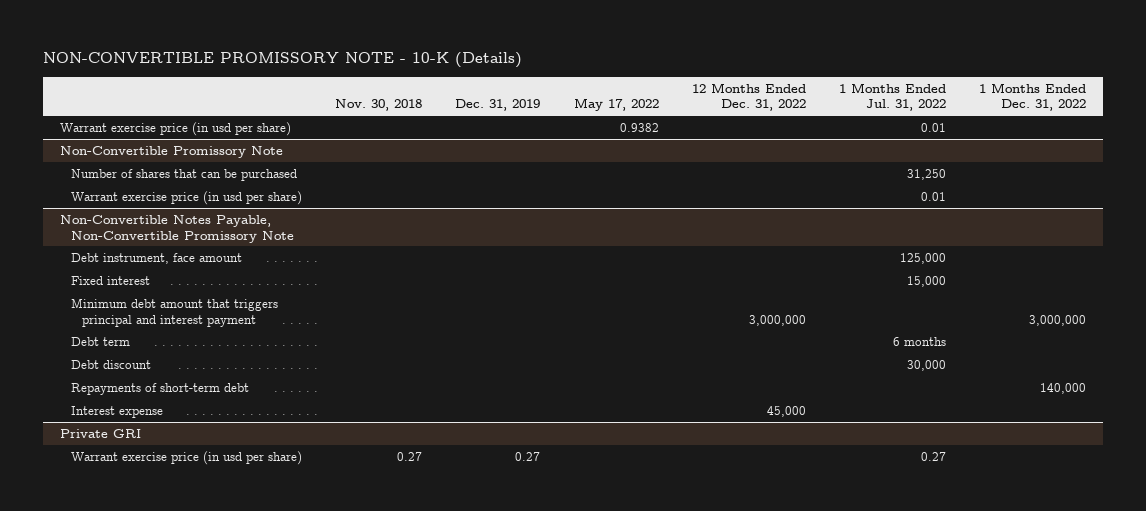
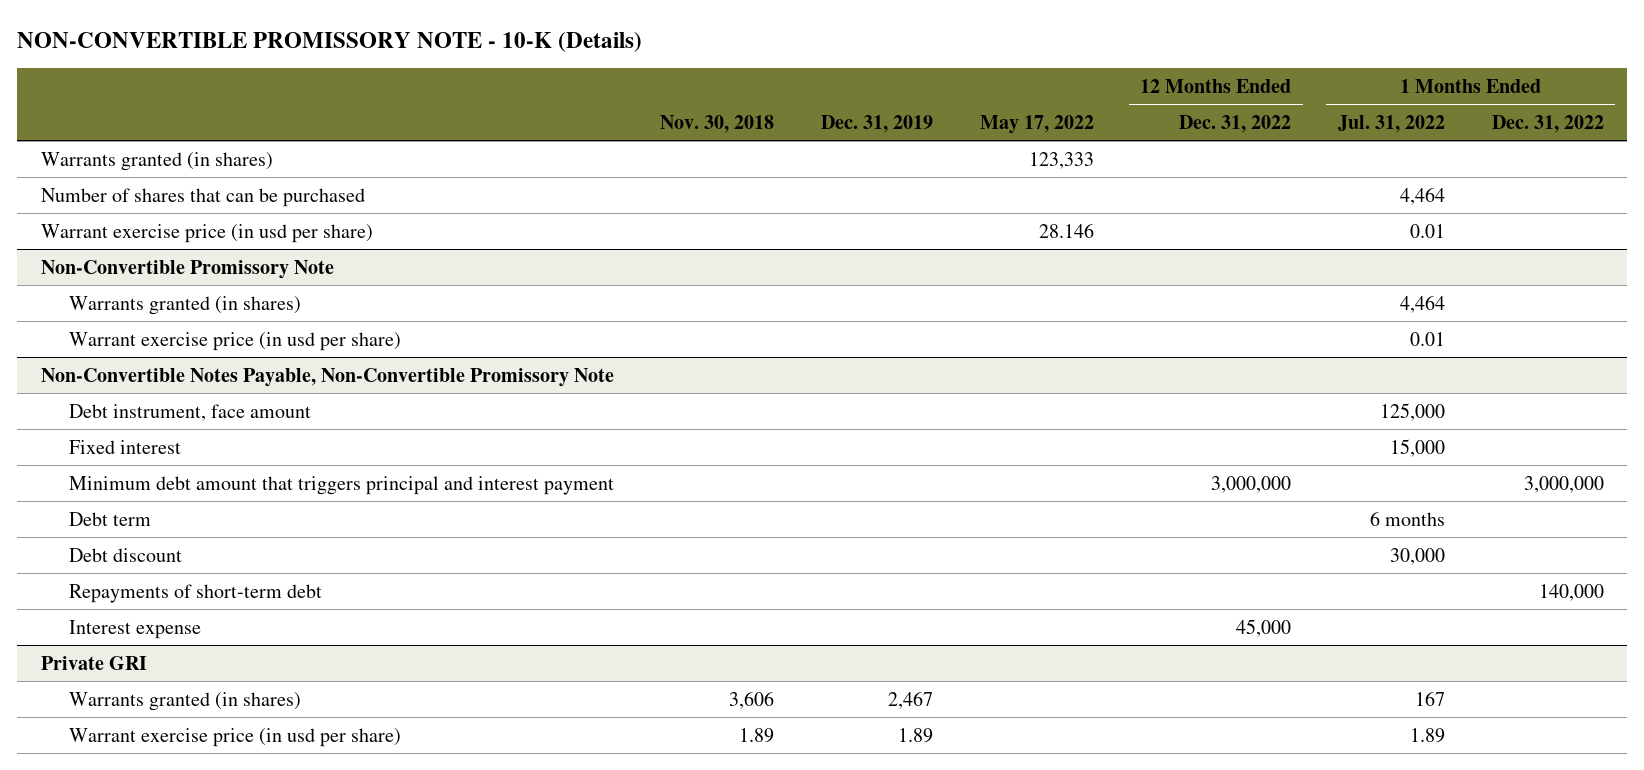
- Warrant exercise price (in usd per share) | | | 0.9382 | | 0.01 |
+ Warrants granted (in shares) | | | 123,333 | | |
+ Number of shares that can be purchased | | | | | 4,464 |
+ Warrant exercise price (in usd per share) | | | 28.146 | | 0.01 |
@ Non-Convertible Promissory Note
- Number of shares that can be purchased | | | | | 31,250 |
+ Warrants granted (in shares) | | | | | 4,464 |
@ Private GRI
- Warrant exercise price (in usd per share) | 0.27 | 0.27 | | | 0.27 |
+ Warrants granted (in shares) | 3,606 | 2,467 | | | 167 |
+ Warrant exercise price (in usd per share) | 1.89 | 1.89 | | | 1.89 |

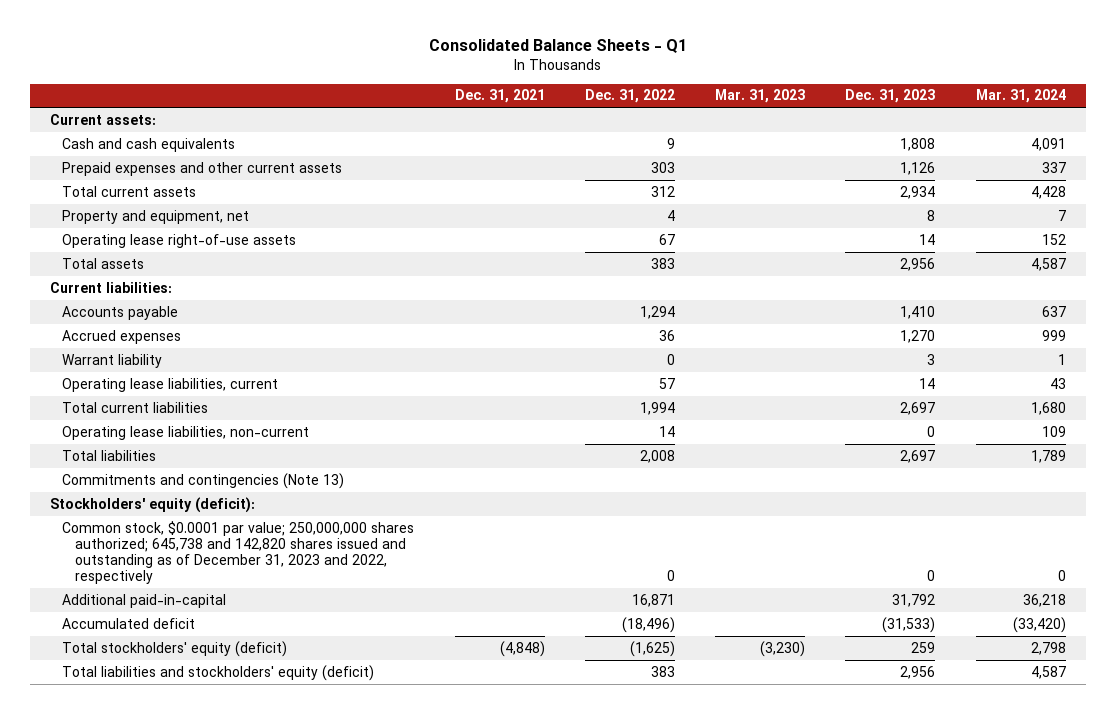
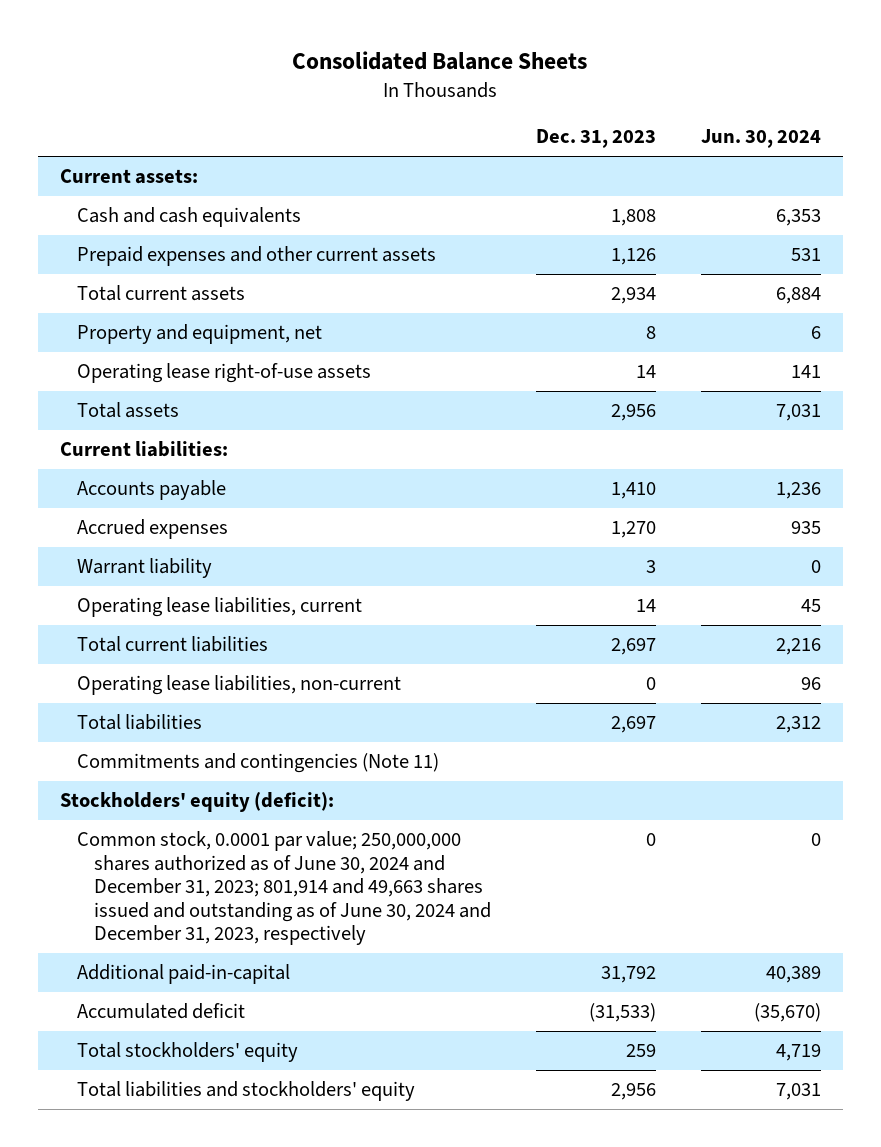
- Consolidated Balance Sheets - Q1
+ Consolidated Balance Sheets
- | Dec. 31, 2021 | Dec. 31, 2022 | Mar. 31, 2023 | Dec. 31, 2023 | Mar. 31, 2024
+ | Dec. 31, 2023 | Jun. 30, 2024
- Commitments and contingencies (Note 13)
+ Commitments and contingencies (Note 11)
- Common stock, $0.0001 par value; 250,000,000 shares authorized; 645,738 and 142,820 shares issued and outstanding as of December 31, 2023 and 2022, respectively | | 0 | | 0 | 0
+ Common stock, 0.0001 par value; 250,000,000 shares authorized as of June 30, 2024 and December 31, 2023; 801,914 and 49,663 shares issued and outstanding as of June 30, 2024 and December 31, 2023, respectively | 0 | 0
- Total stockholders' equity (deficit) | (4,848) | (1,625) | (3,230) | 259 | 2,798
- Total liabilities and stockholders' equity (deficit) | | 383 | | 2,956 | 4,587
+ Total stockholders' equity | 259 | 4,719
+ Total liabilities and stockholders' equity | 2,956 | 7,031

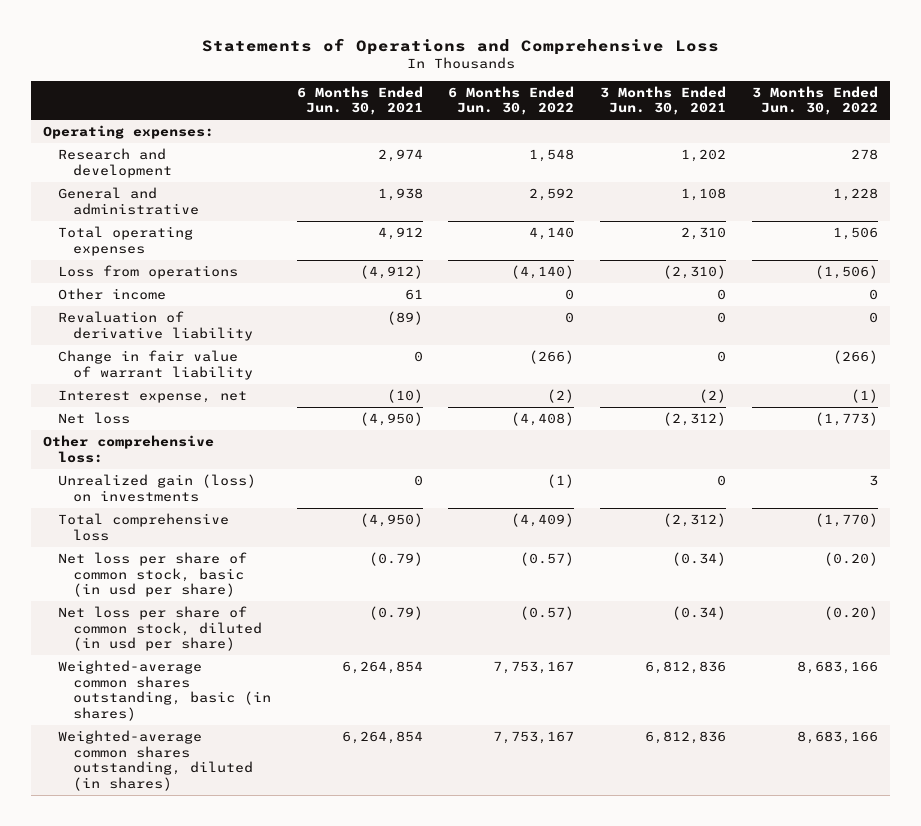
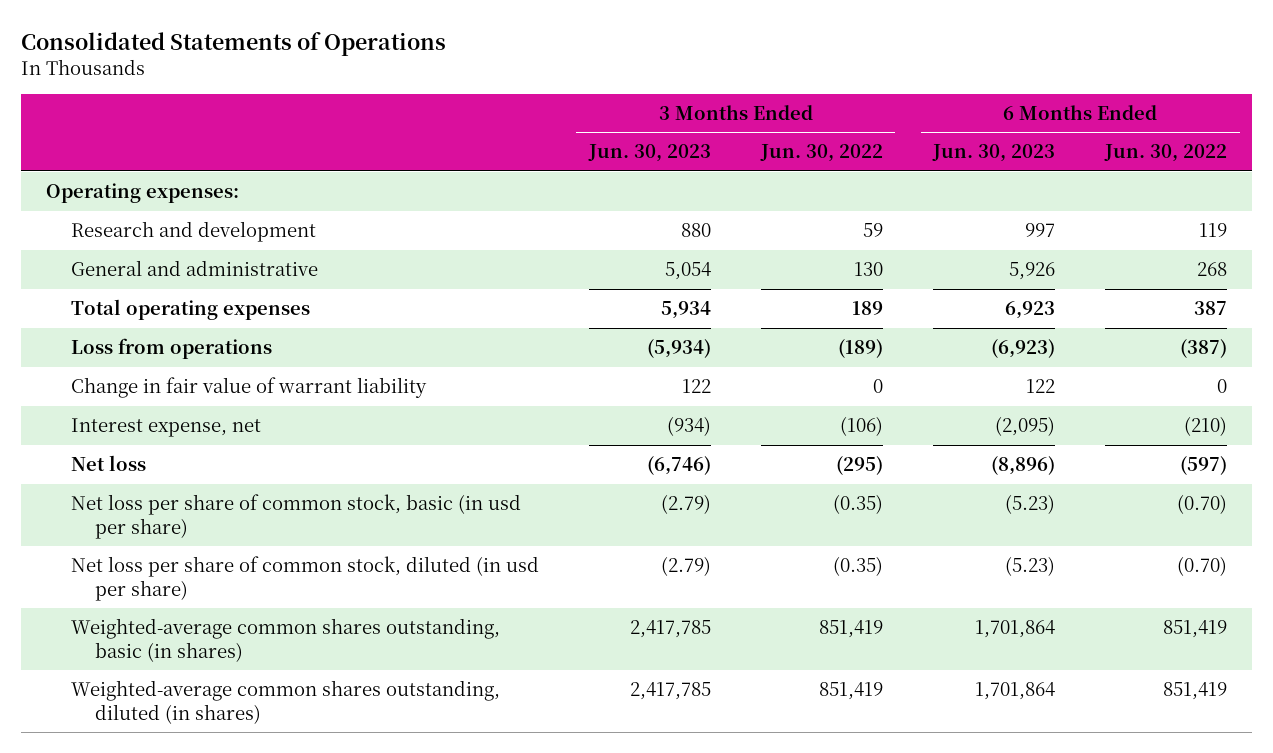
- Statements of Operations and Comprehensive Loss
+ Consolidated Statements of Operations
- | 6 Months Ended Jun. 30, 2021 | 6 Months Ended Jun. 30, 2022 | 3 Months Ended Jun. 30, 2021 | 3 Months Ended Jun. 30, 2022
+ | 3 Months Ended Jun. 30, 2023 | 3 Months Ended Jun. 30, 2022 | 6 Months Ended Jun. 30, 2023 | 6 Months Ended Jun. 30, 2022
- Research and development | 2,974 | 1,548 | 1,202 | 278
- General and administrative | 1,938 | 2,592 | 1,108 | 1,228
- Total operating expenses | 4,912 | 4,140 | 2,310 | 1,506
- Loss from operations | (4,912) | (4,140) | (2,310) | (1,506)
- Other income | 61 | 0 | 0 | 0
- Revaluation of derivative liability | (89) | 0 | 0 | 0
- Change in fair value of warrant liability | 0 | (266) | 0 | (266)
- Interest expense, net | (10) | (2) | (2) | (1)
- Net loss | (4,950) | (4,408) | (2,312) | (1,773)
- Other comprehensive loss:
- Unrealized gain (loss) on investments | 0 | (1) | 0 | 3
- Total comprehensive loss | (4,950) | (4,409) | (2,312) | (1,770)
- Net loss per share of common stock, basic (in usd per share) | (0.79) | (0.57) | (0.34) | (0.20)
- Net loss per share of common stock, diluted (in usd per share) | (0.79) | (0.57) | (0.34) | (0.20)
- Weighted-average common shares outstanding, basic (in shares) | 6,264,854 | 7,753,167 | 6,812,836 | 8,683,166
- Weighted-average common shares outstanding, diluted (in shares) | 6,264,854 | 7,753,167 | 6,812,836 | 8,683,166
+ Research and development | 880 | 59 | 997 | 119
+ General and administrative | 5,054 | 130 | 5,926 | 268
+ Total operating expenses | 5,934 | 189 | 6,923 | 387
+ Loss from operations | (5,934) | (189) | (6,923) | (387)
+ Change in fair value of warrant liability | 122 | 0 | 122 | 0
+ Interest expense, net | (934) | (106) | (2,095) | (210)
+ Net loss | (6,746) | (295) | (8,896) | (597)
+ Net loss per share of common stock, basic (in usd per share) | (2.79) | (0.35) | (5.23) | (0.70)
+ Net loss per share of common stock, diluted (in usd per share) | (2.79) | (0.35) | (5.23) | (0.70)
+ Weighted-average common shares outstanding, basic (in shares) | 2,417,785 | 851,419 | 1,701,864 | 851,419
+ Weighted-average common shares outstanding, diluted (in shares) | 2,417,785 | 851,419 | 1,701,864 | 851,419

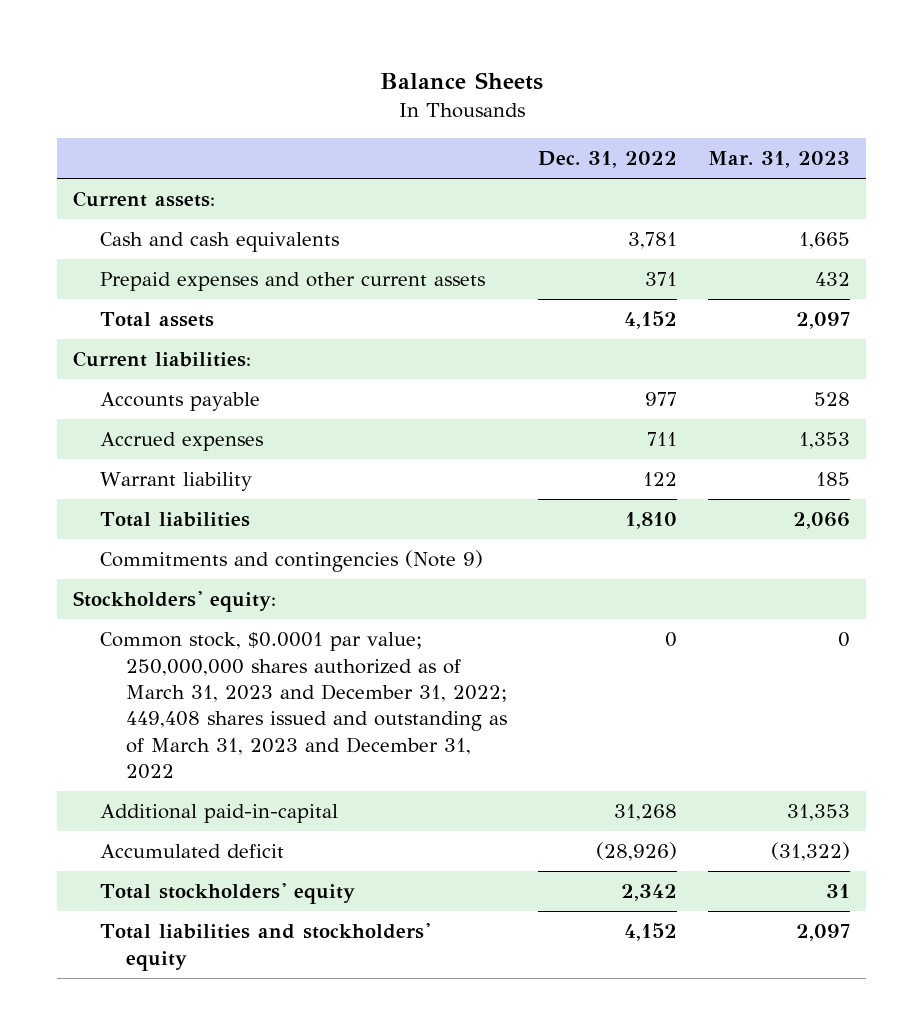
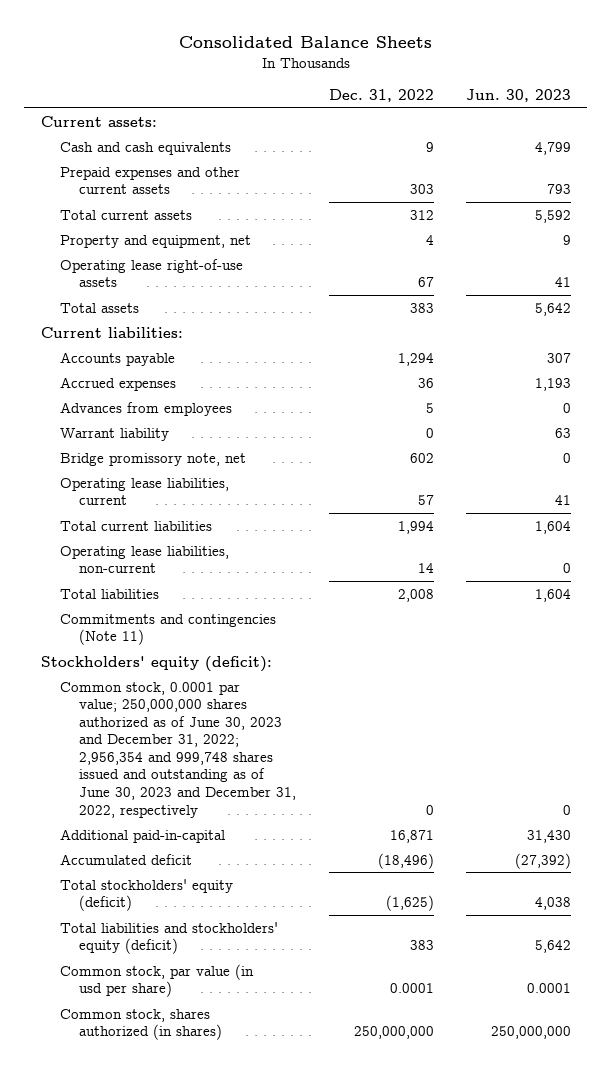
- Balance Sheets
+ Consolidated Balance Sheets
- | Dec. 31, 2022 | Mar. 31, 2023
+ | Dec. 31, 2022 | Jun. 30, 2023
- Cash and cash equivalents | 3,781 | 1,665
- Prepaid expenses and other current assets | 371 | 432
- Total assets | 4,152 | 2,097
+ Cash and cash equivalents | 9 | 4,799
+ Prepaid expenses and other current assets | 303 | 793
+ Total current assets | 312 | 5,592
+ Property and equipment, net | 4 | 9
+ Operating lease right-of-use assets | 67 | 41
+ Total assets | 383 | 5,642
- Accounts payable | 977 | 528
- Accrued expenses | 711 | 1,353
- Warrant liability | 122 | 185
- Total liabilities | 1,810 | 2,066
- Commitments and contingencies (Note 9)
- Stockholders' equity:
- Common stock, $0.0001 par value; 250,000,000 shares authorized as of March 31, 2023 and December 31, 2022; 449,408 shares issued and outstanding as of March 31, 2023 and December 31, 2022 | 0 | 0
- Additional paid-in-capital | 31,268 | 31,353
- Accumulated deficit | (28,926) | (31,322)
- Total stockholders' equity | 2,342 | 31
- Total liabilities and stockholders' equity | 4,152 | 2,097
+ Accounts payable | 1,294 | 307
+ Accrued expenses | 36 | 1,193
+ Advances from employees | 5 | 0
+ Warrant liability | 0 | 63
+ Bridge promissory note, net | 602 | 0
+ Operating lease liabilities, current | 57 | 41
+ Total current liabilities | 1,994 | 1,604
+ Operating lease liabilities, non-current | 14 | 0
+ Total liabilities | 2,008 | 1,604
+ Commitments and contingencies (Note 11)
+ Stockholders' equity (deficit):
+ Common stock, 0.0001 par value; 250,000,000 shares authorized as of June 30, 2023 and December 31, 2022; 2,956,354 and 999,748 shares issued and outstanding as of June 30, 2023 and December 31, 2022, respectively | 0 | 0
+ Additional paid-in-capital | 16,871 | 31,430
+ Accumulated deficit | (18,496) | (27,392)
+ Total stockholders' equity (deficit) | (1,625) | 4,038
+ Total liabilities and stockholders' equity (deficit) | 383 | 5,642
+ Common stock, par value (in usd per share) | 0.0001 | 0.0001
+ Common stock, shares authorized (in shares) | 250,000,000 | 250,000,000

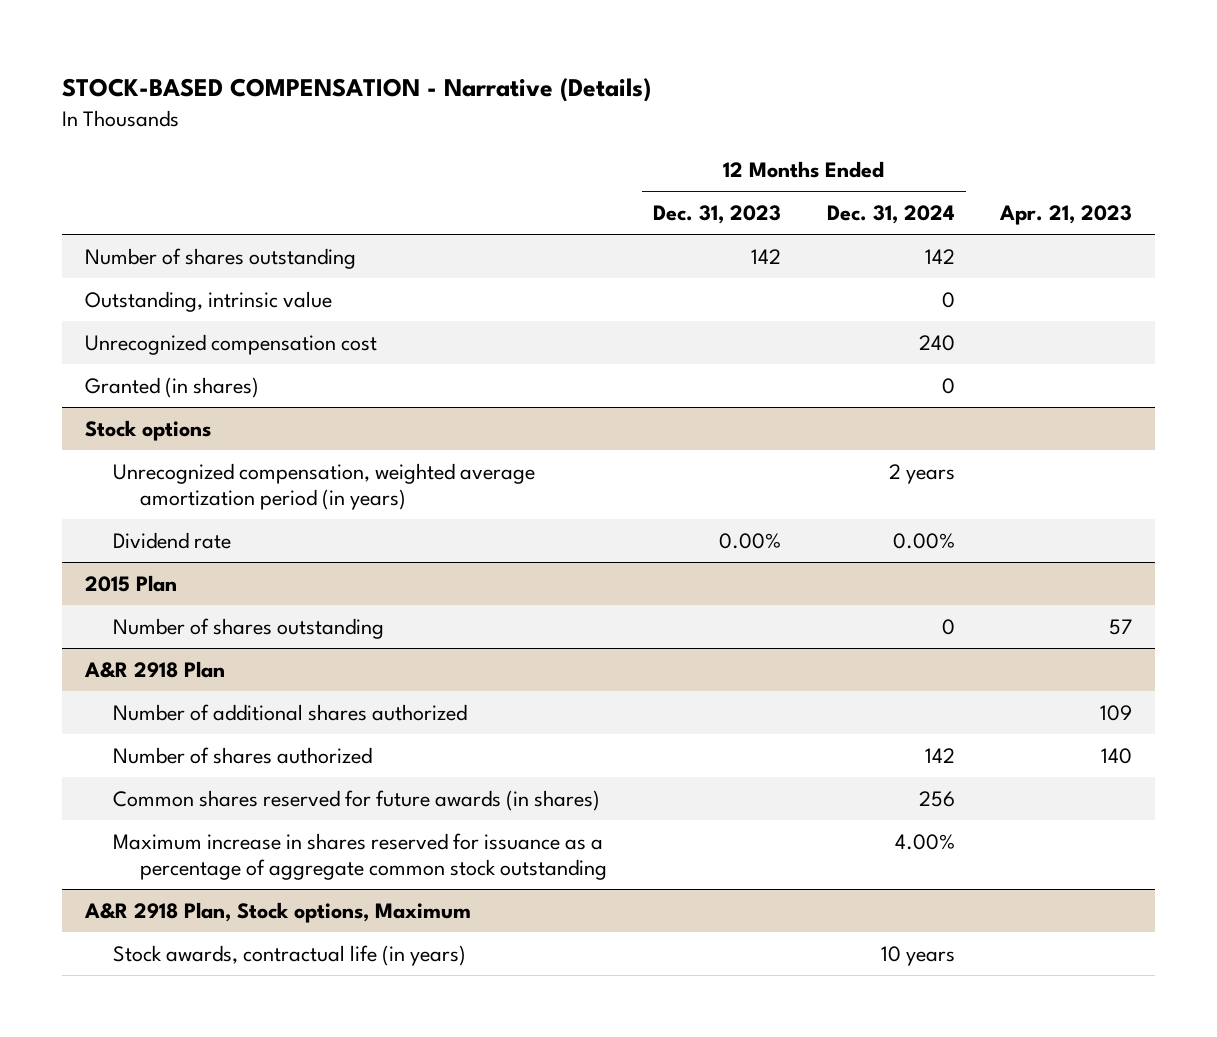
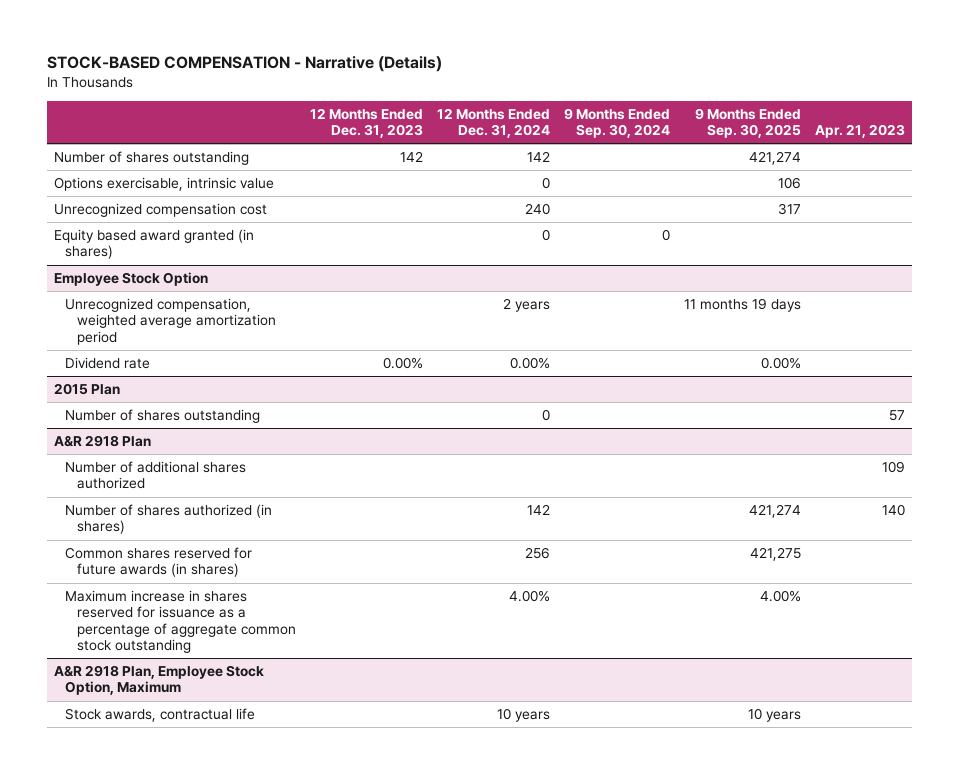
- | 12 Months Ended Dec. 31, 2023 | 12 Months Ended Dec. 31, 2024 | Apr. 21, 2023
+ | 12 Months Ended Dec. 31, 2023 | 12 Months Ended Dec. 31, 2024 | 9 Months Ended Sep. 30, 2024 | 9 Months Ended Sep. 30, 2025 | Apr. 21, 2023
- Outstanding, intrinsic value | | 0 |
+ Options exercisable, intrinsic value | | 0 | | 106 |
- Granted (in shares) | | 0 |
- Stock options
- Unrecognized compensation, weighted average amortization period (in years) | | 2 years |
+ Equity based award granted (in shares) | | 0 | 0 | |
+ Employee Stock Option
+ Unrecognized compensation, weighted average amortization period | | 2 years | | 11 months 19 days |
@ A&R 2918 Plan
- Number of shares authorized | | 142 | 140
+ Number of shares authorized (in shares) | | 142 | | 421,274 | 140
- A&R 2918 Plan, Stock options, Maximum
- Stock awards, contractual life (in years) | | 10 years |
+ A&R 2918 Plan, Employee Stock Option, Maximum
+ Stock awards, contractual life | | 10 years | | 10 years |

